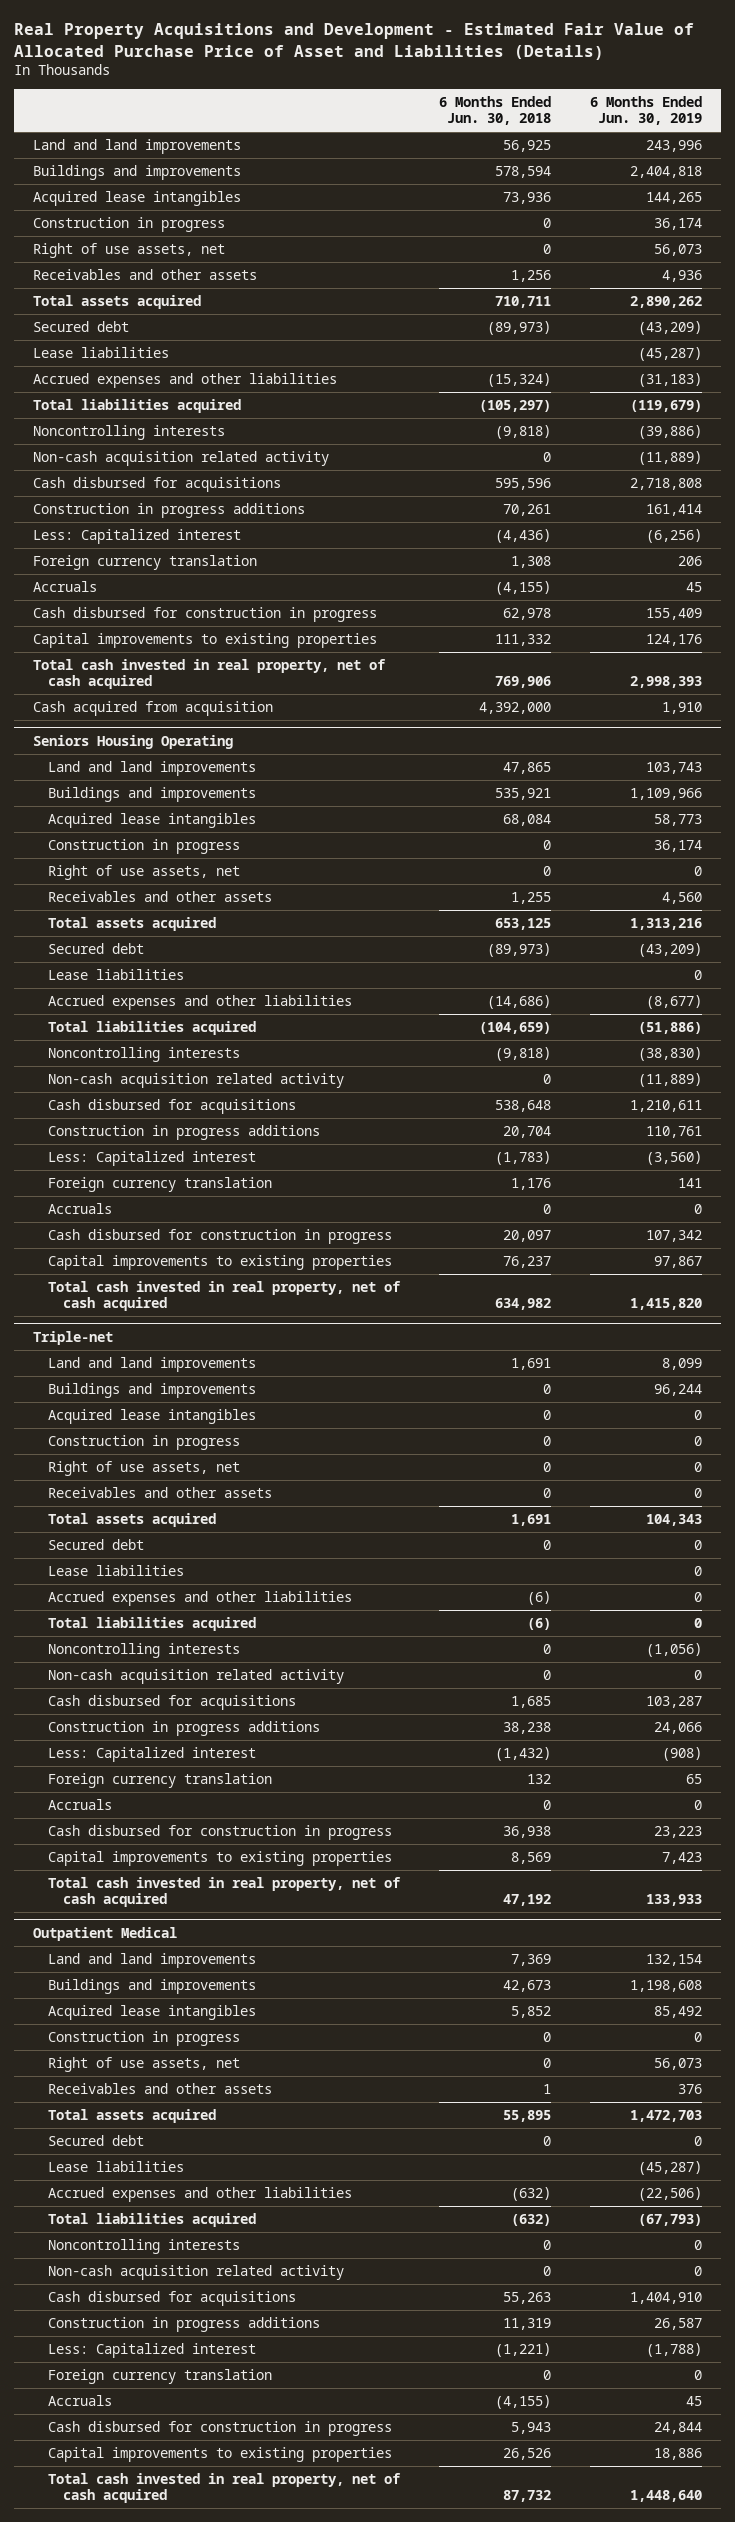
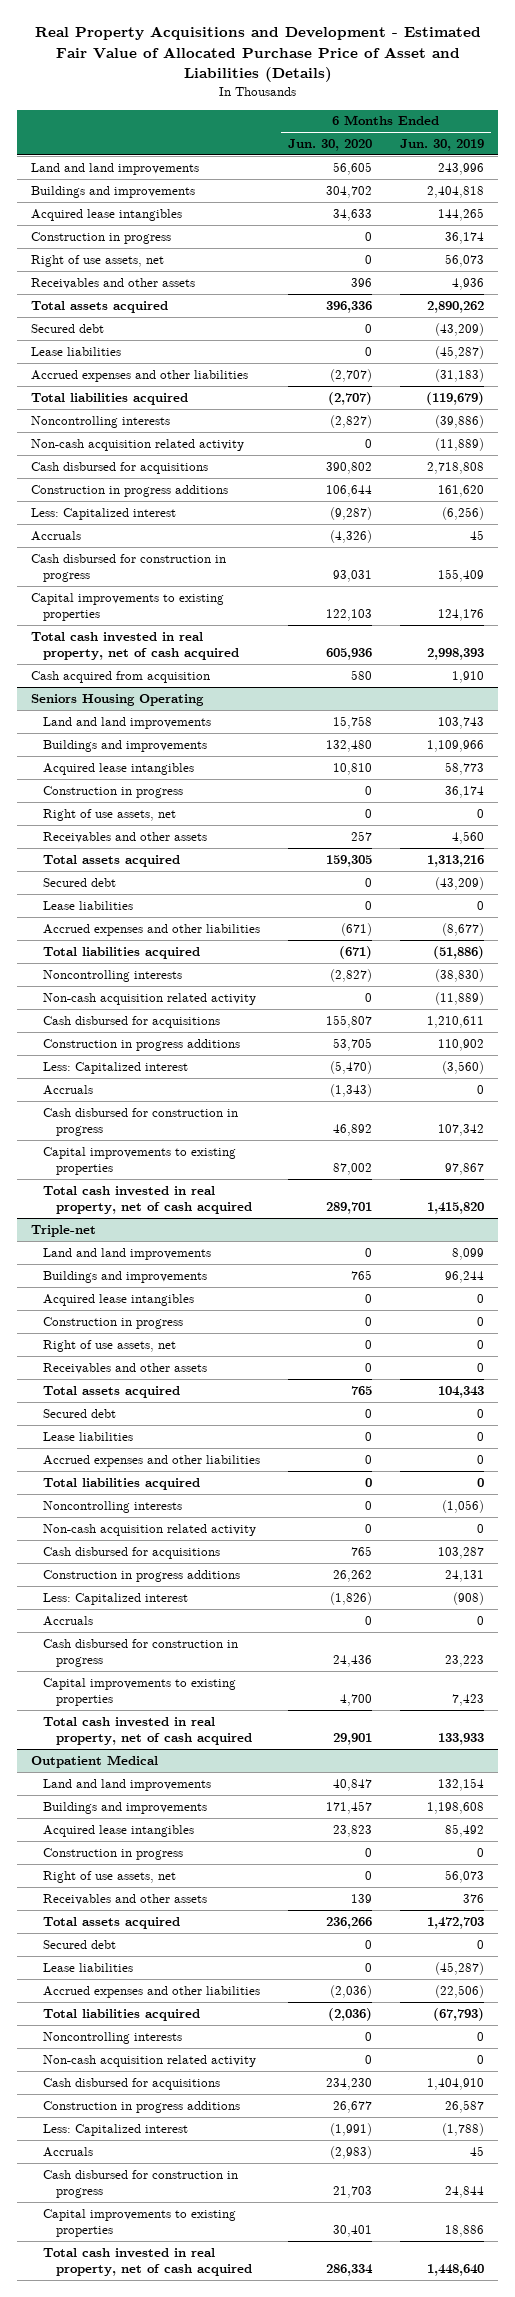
- | 6 Months Ended Jun. 30, 2018 | 6 Months Ended Jun. 30, 2019
+ | 6 Months Ended Jun. 30, 2020 | 6 Months Ended Jun. 30, 2019
- Construction in progress additions | 70,261 | 161,414
+ Construction in progress additions | 106,644 | 161,620
- Foreign currency translation | 1,308 | 206
@ Seniors Housing Operating
- Construction in progress additions | 20,704 | 110,761
+ Construction in progress additions | 53,705 | 110,902
- Foreign currency translation | 1,176 | 141
@ Triple-net
- Construction in progress additions | 38,238 | 24,066
+ Construction in progress additions | 26,262 | 24,131
- Foreign currency translation | 132 | 65
@ Outpatient Medical
- Foreign currency translation | 0 | 0

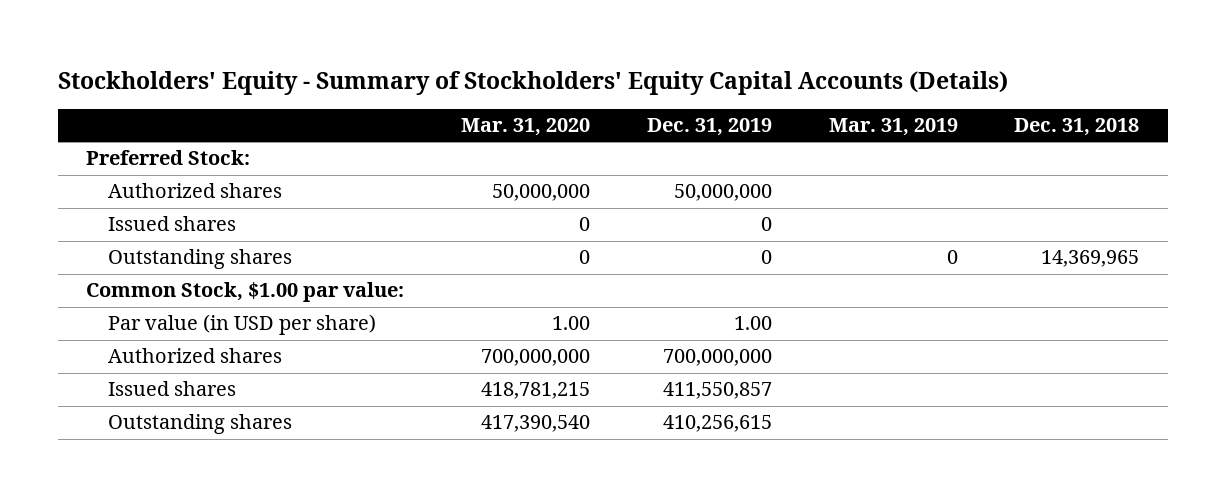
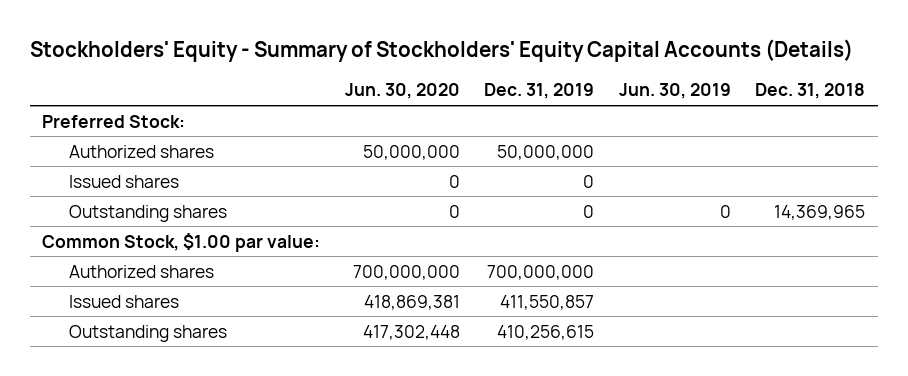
- | Mar. 31, 2020 | Dec. 31, 2019 | Mar. 31, 2019 | Dec. 31, 2018
+ | Jun. 30, 2020 | Dec. 31, 2019 | Jun. 30, 2019 | Dec. 31, 2018
- Par value (in USD per share) | 1.00 | 1.00 | |

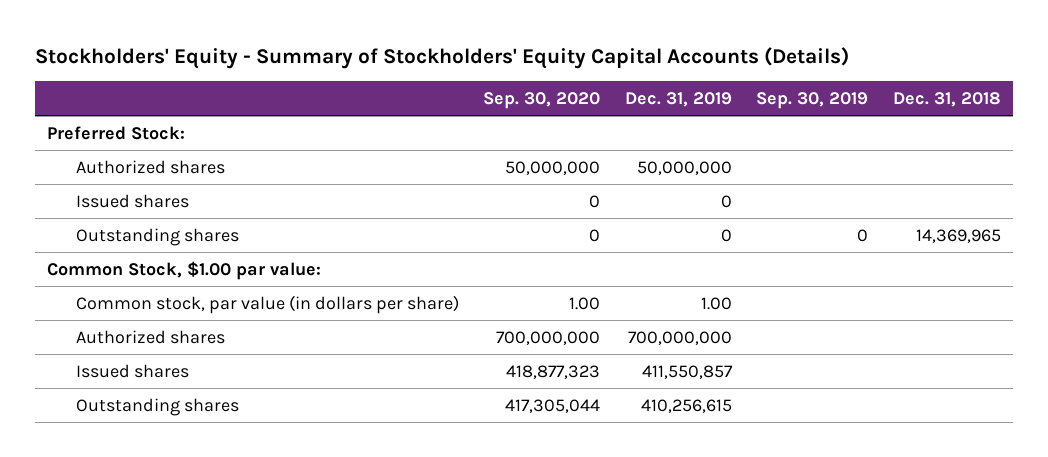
- | Jun. 30, 2020 | Dec. 31, 2019 | Jun. 30, 2019 | Dec. 31, 2018
+ | Sep. 30, 2020 | Dec. 31, 2019 | Sep. 30, 2019 | Dec. 31, 2018
+ Common stock, par value (in dollars per share) | 1.00 | 1.00 | |

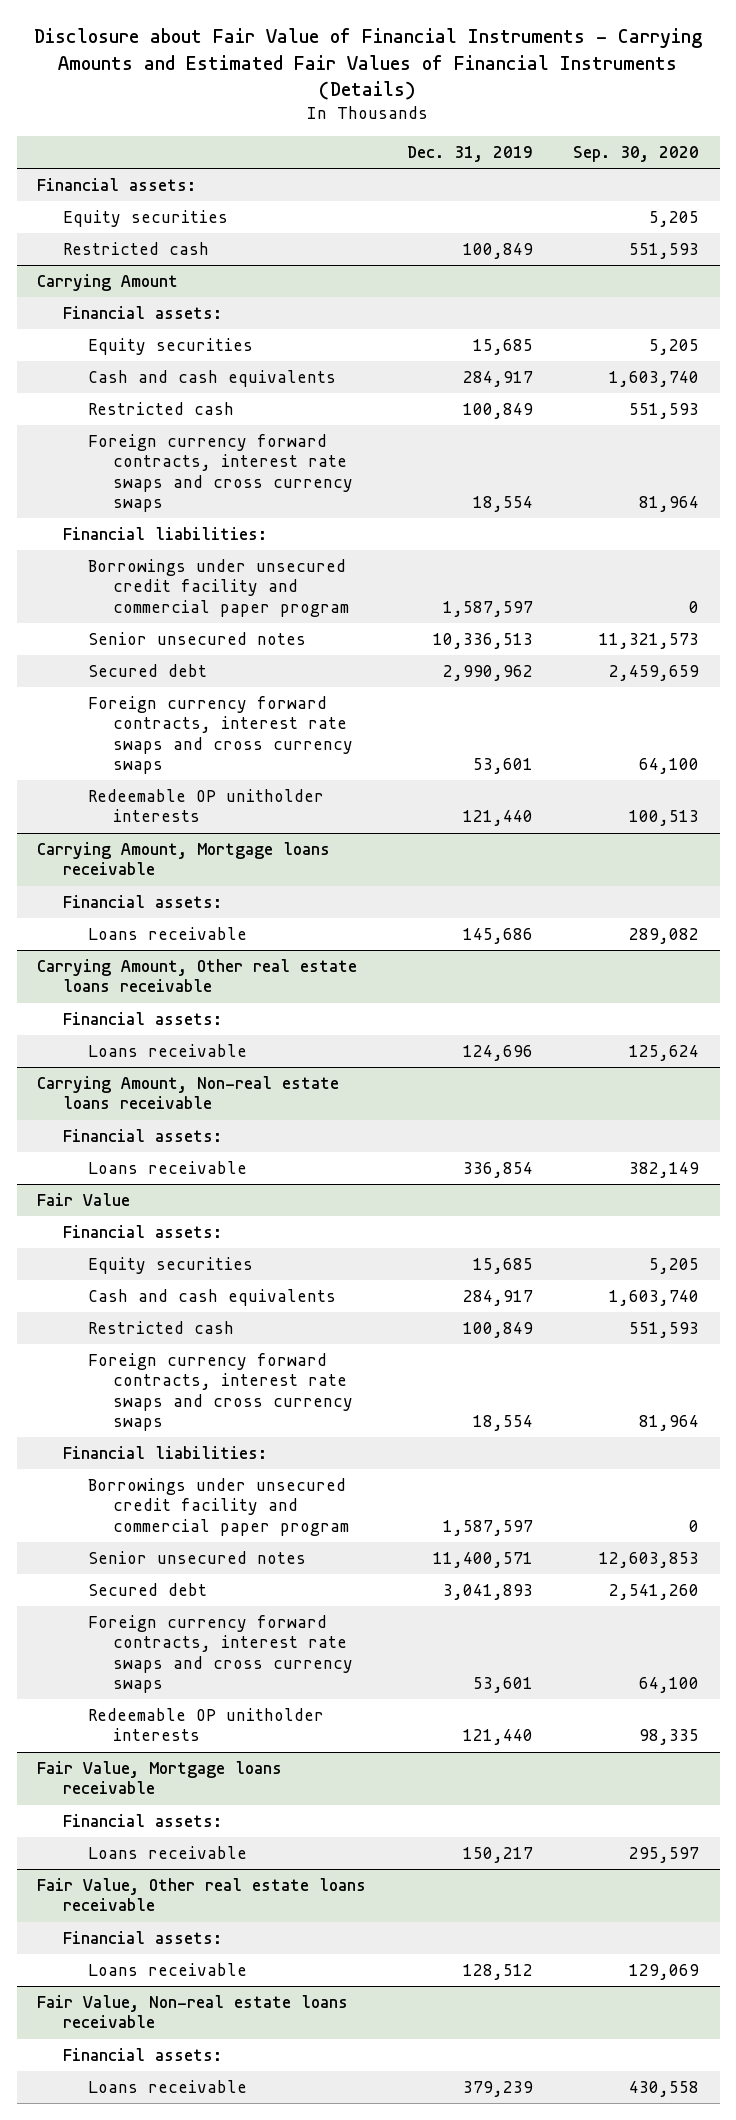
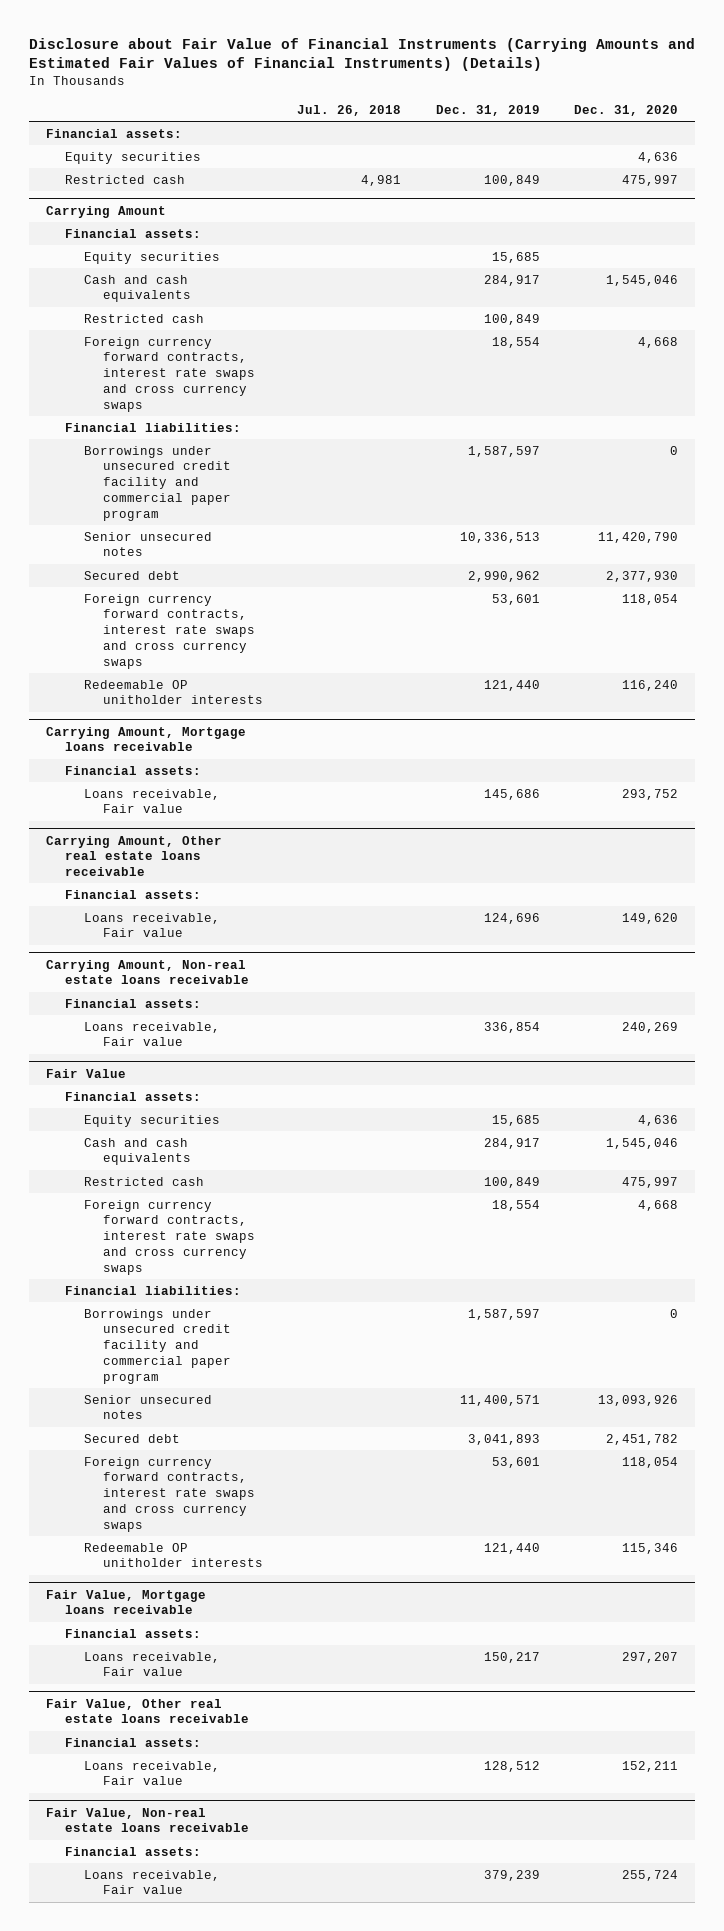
- Disclosure about Fair Value of Financial Instruments - Carrying Amounts and Estimated Fair Values of Financial Instruments (Details)
+ Disclosure about Fair Value of Financial Instruments (Carrying Amounts and Estimated Fair Values of Financial Instruments) (Details)
- | Dec. 31, 2019 | Sep. 30, 2020
+ | Jul. 26, 2018 | Dec. 31, 2019 | Dec. 31, 2020
@ Carrying Amount, Mortgage loans receivable
- Loans receivable | 145,686 | 289,082
+ Loans receivable, Fair value | | 145,686 | 293,752
@ Carrying Amount, Other real estate loans receivable
- Loans receivable | 124,696 | 125,624
+ Loans receivable, Fair value | | 124,696 | 149,620
@ Carrying Amount, Non-real estate loans receivable
- Loans receivable | 336,854 | 382,149
+ Loans receivable, Fair value | | 336,854 | 240,269
@ Fair Value, Mortgage loans receivable
- Loans receivable | 150,217 | 295,597
+ Loans receivable, Fair value | | 150,217 | 297,207
@ Fair Value, Other real estate loans receivable
- Loans receivable | 128,512 | 129,069
+ Loans receivable, Fair value | | 128,512 | 152,211
@ Fair Value, Non-real estate loans receivable
- Loans receivable | 379,239 | 430,558
+ Loans receivable, Fair value | | 379,239 | 255,724

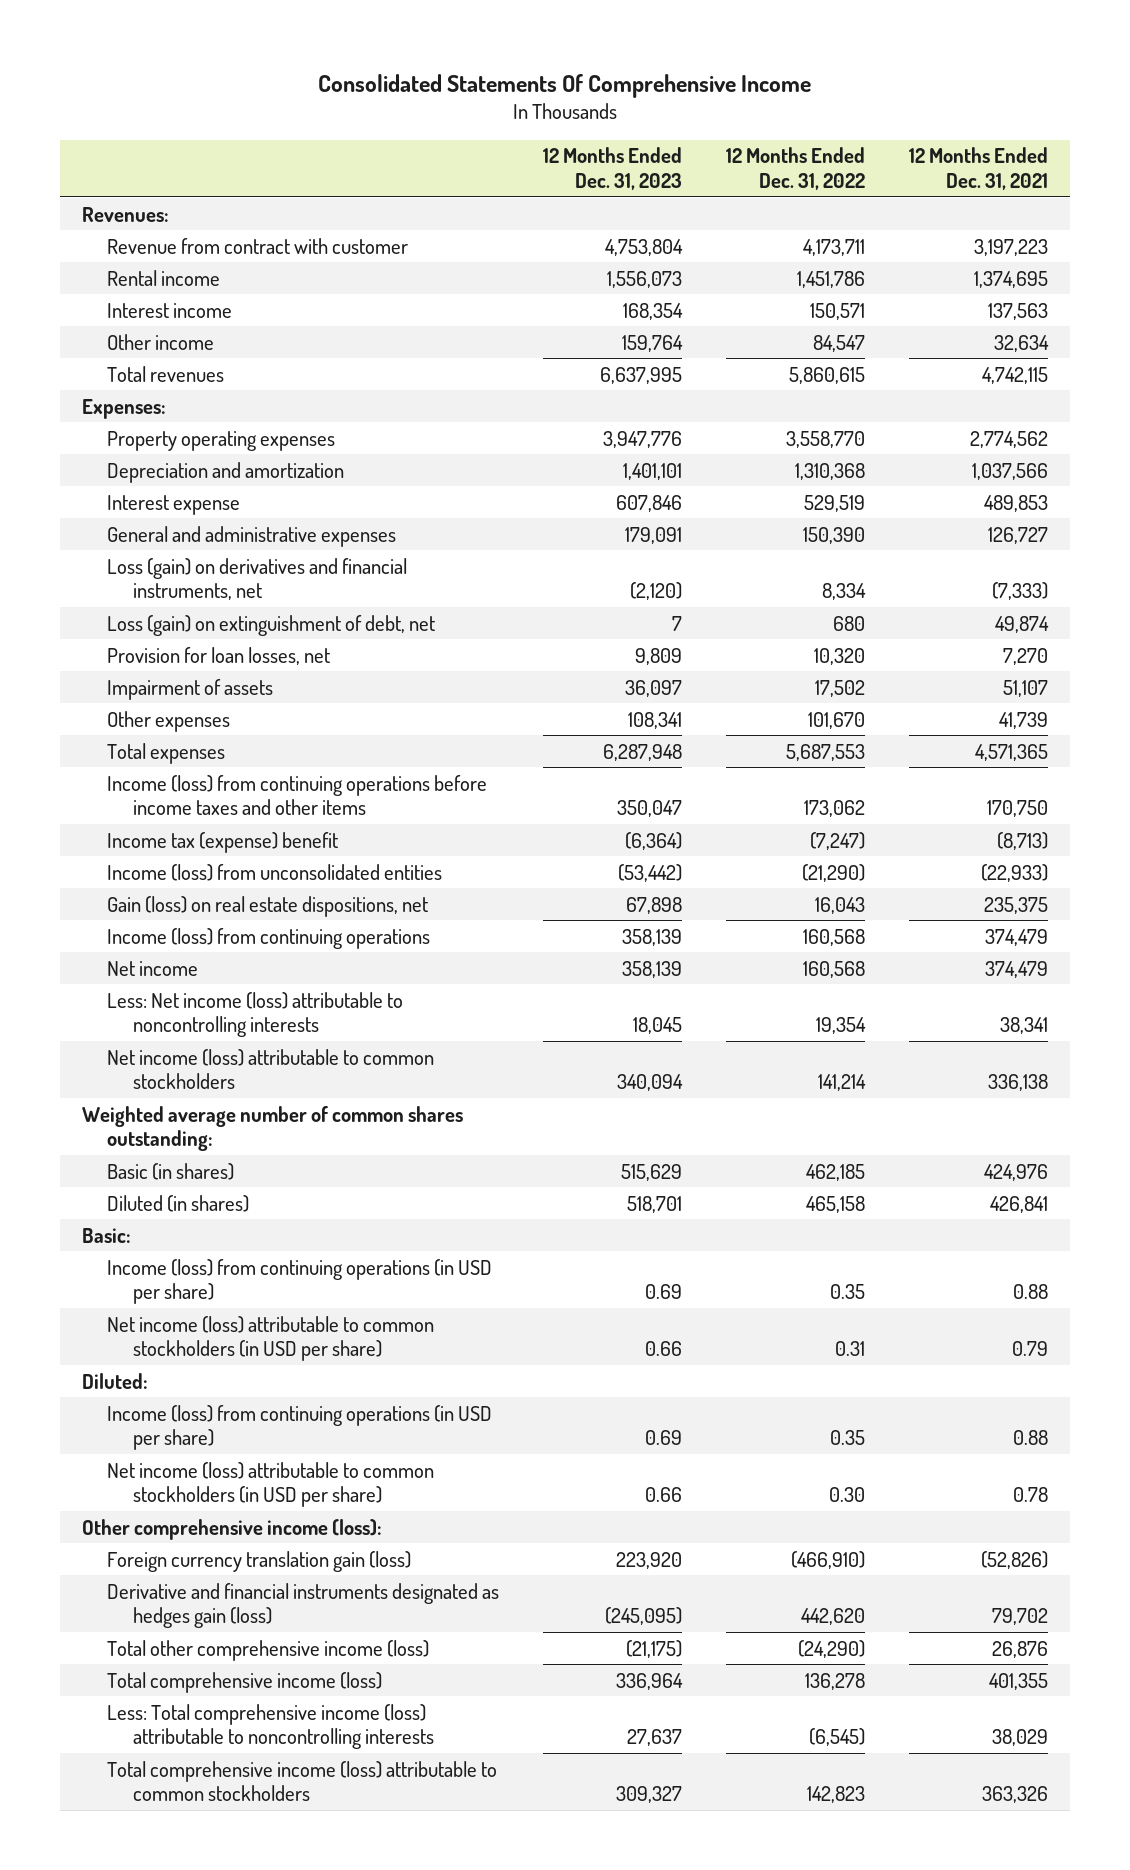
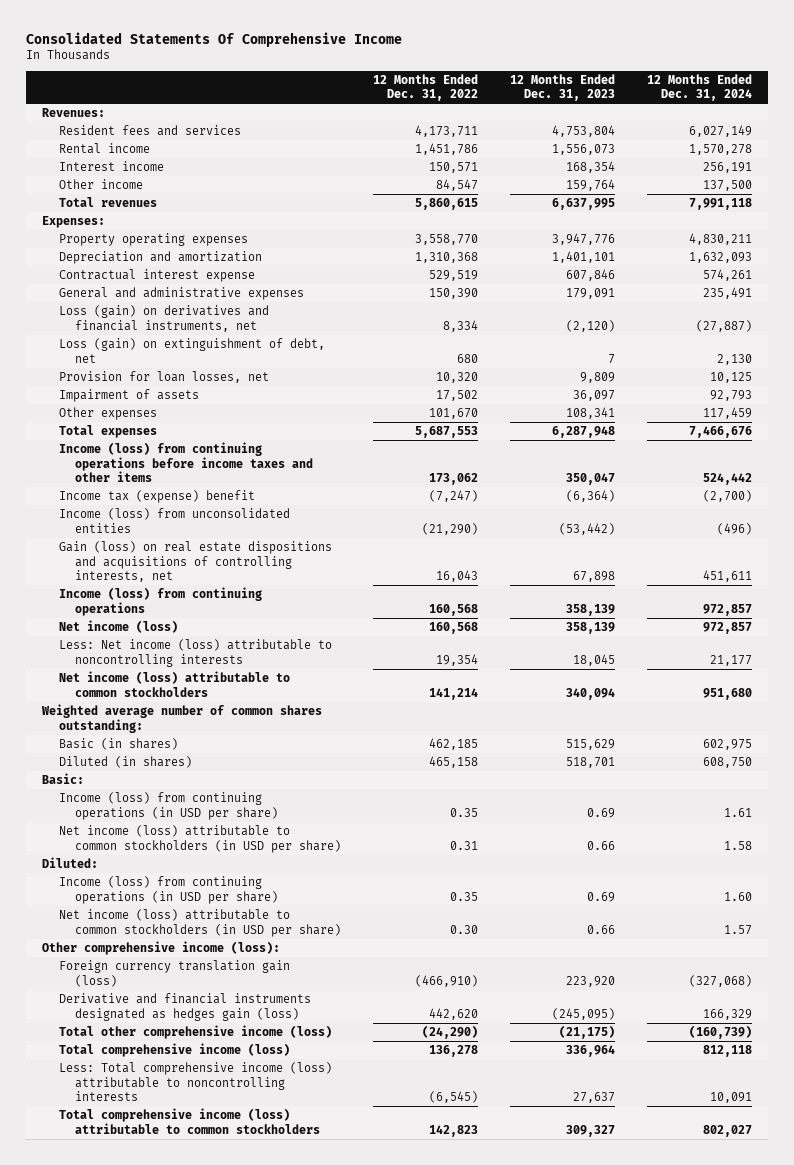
- | 12 Months Ended Dec. 31, 2023 | 12 Months Ended Dec. 31, 2022 | 12 Months Ended Dec. 31, 2021
+ | 12 Months Ended Dec. 31, 2022 | 12 Months Ended Dec. 31, 2023 | 12 Months Ended Dec. 31, 2024
- Revenue from contract with customer | 4,753,804 | 4,173,711 | 3,197,223
+ Resident fees and services | 4,173,711 | 4,753,804 | 6,027,149
- Interest expense | 607,846 | 529,519 | 489,853
+ Contractual interest expense | 529,519 | 607,846 | 574,261
- Gain (loss) on real estate dispositions, net | 67,898 | 16,043 | 235,375
+ Gain (loss) on real estate dispositions and acquisitions of controlling interests, net | 16,043 | 67,898 | 451,611
- Net income | 358,139 | 160,568 | 374,479
+ Net income (loss) | 160,568 | 358,139 | 972,857

